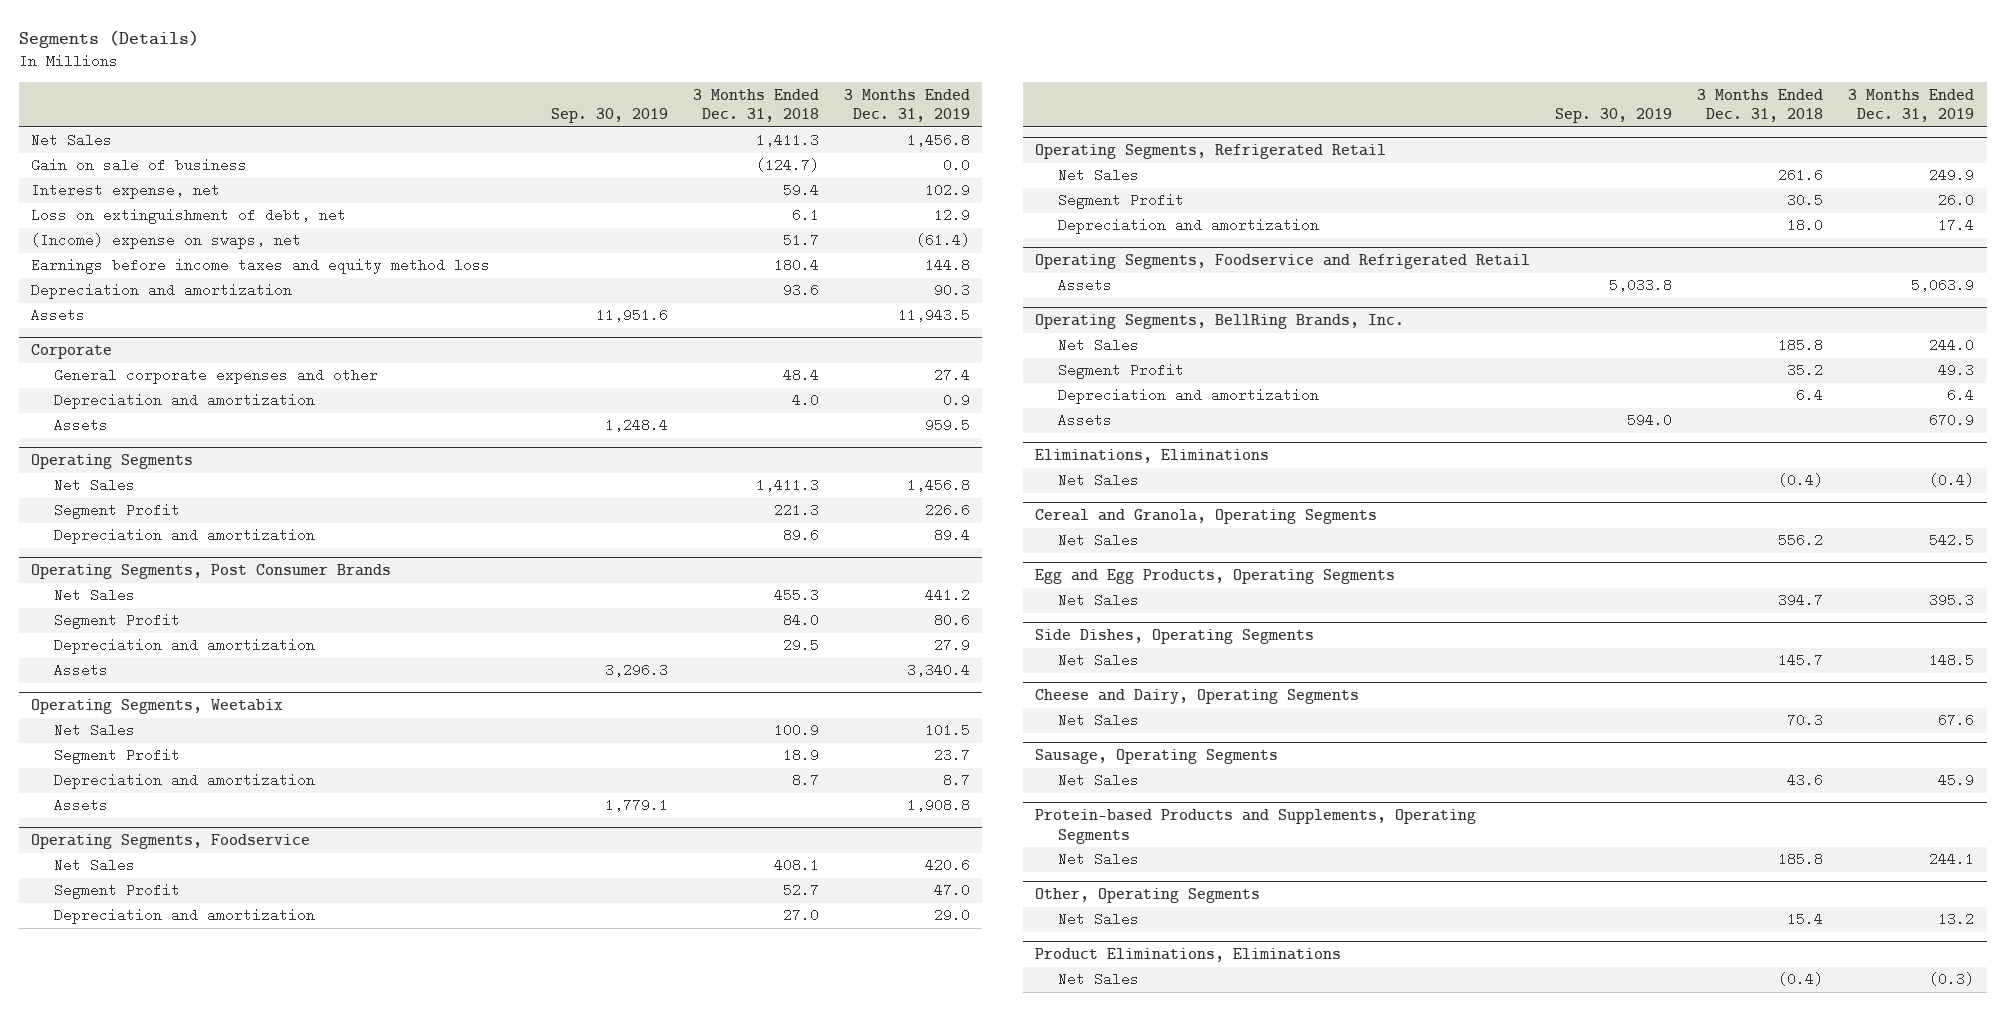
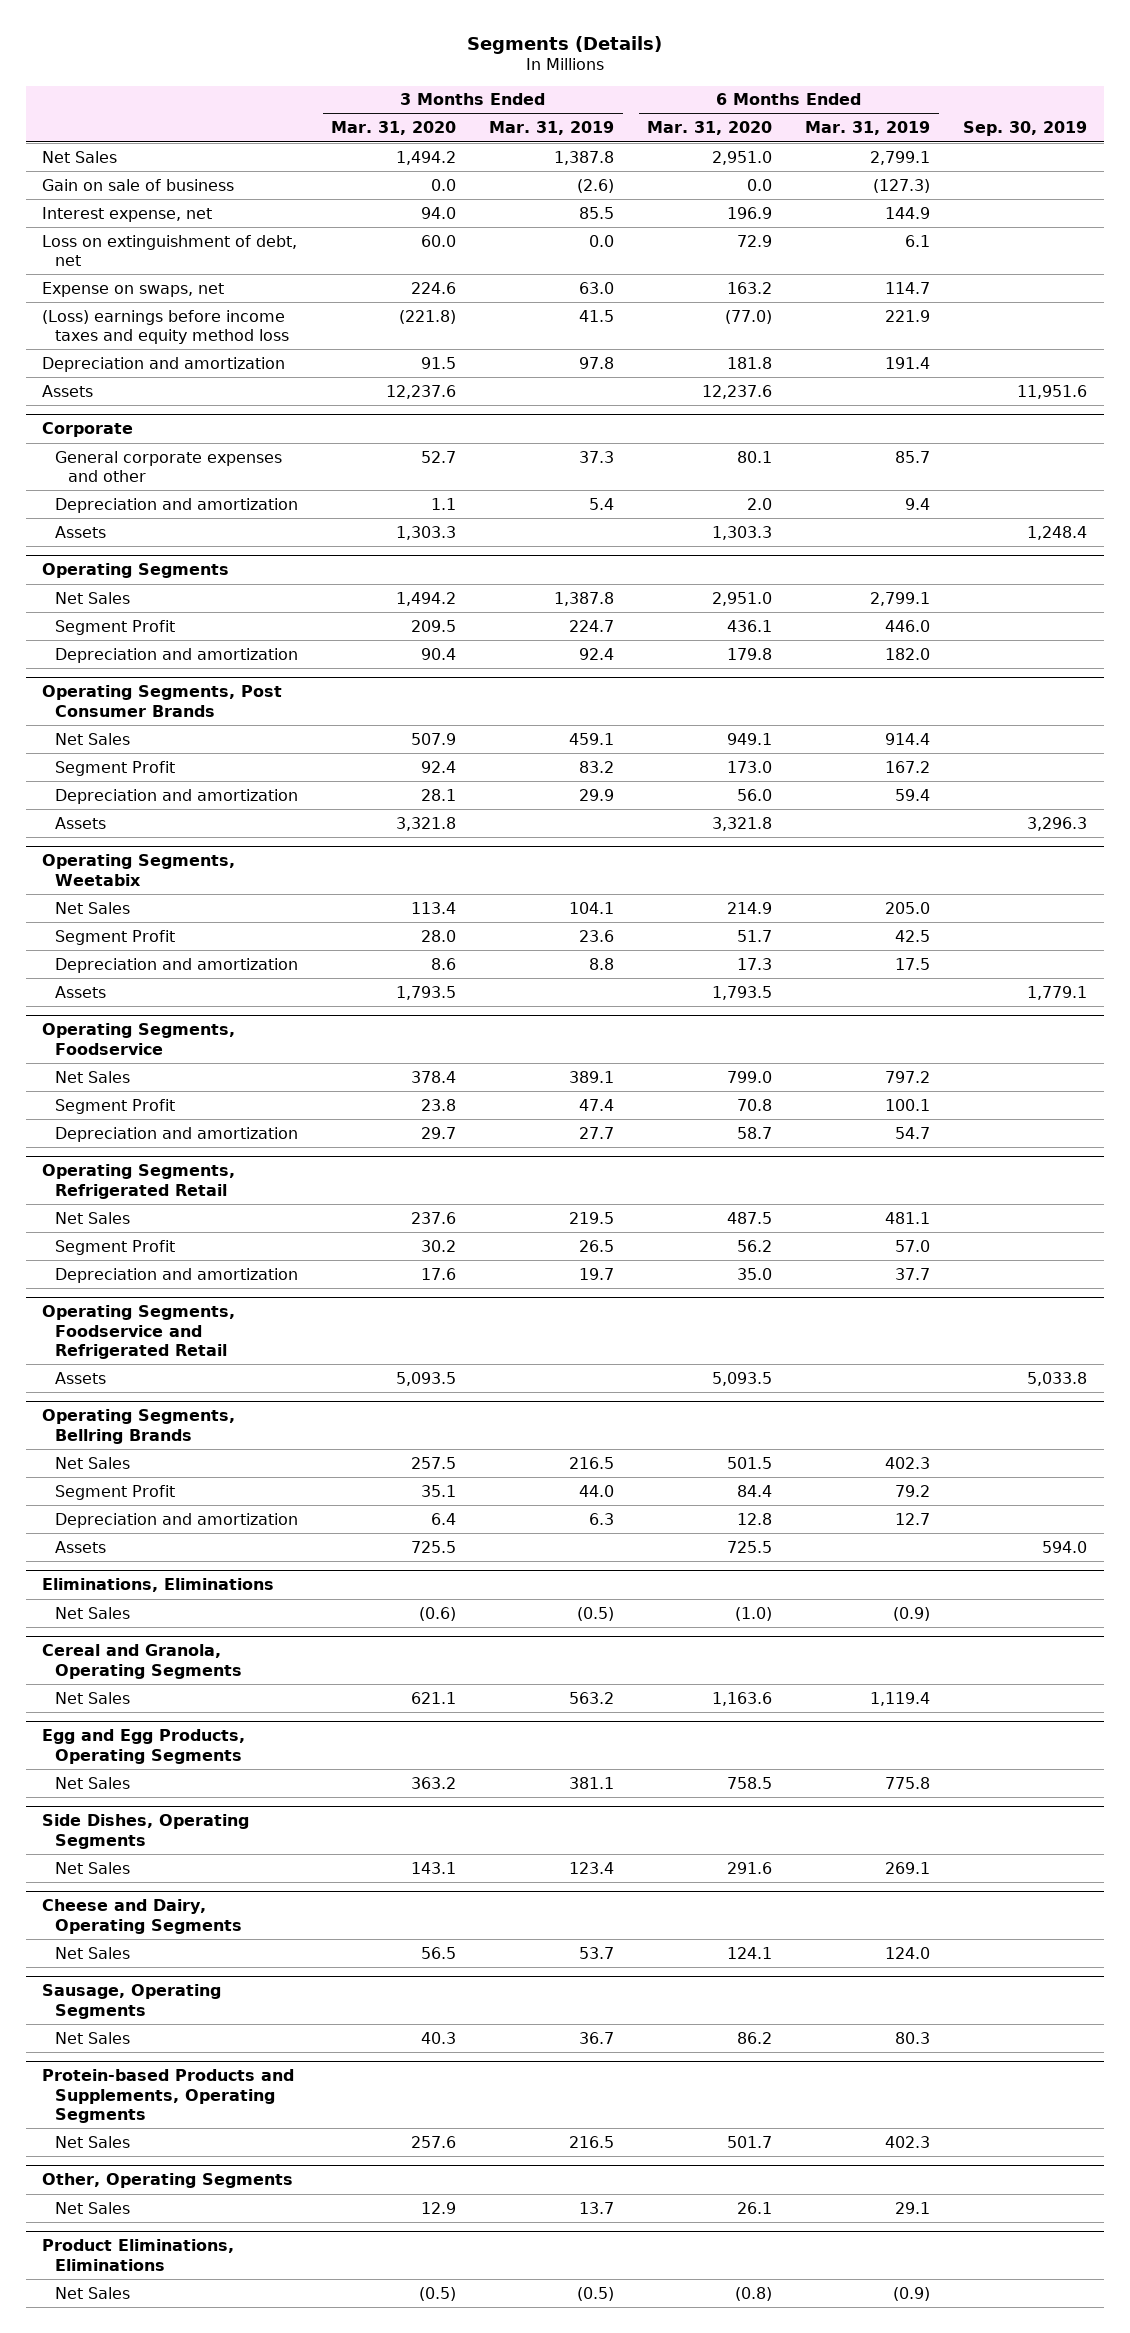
- | Sep. 30, 2019 | 3 Months Ended Dec. 31, 2018 | 3 Months Ended Dec. 31, 2019
+ | 3 Months Ended Mar. 31, 2020 | 3 Months Ended Mar. 31, 2019 | 6 Months Ended Mar. 31, 2020 | 6 Months Ended Mar. 31, 2019 | Sep. 30, 2019
- (Income) expense on swaps, net | | 51.7 | (61.4)
- Earnings before income taxes and equity method loss | | 180.4 | 144.8
+ Expense on swaps, net | 224.6 | 63.0 | 163.2 | 114.7 |
+ (Loss) earnings before income taxes and equity method loss | (221.8) | 41.5 | (77.0) | 221.9 |
- Operating Segments, BellRing Brands, Inc.
+ Operating Segments, Bellring Brands

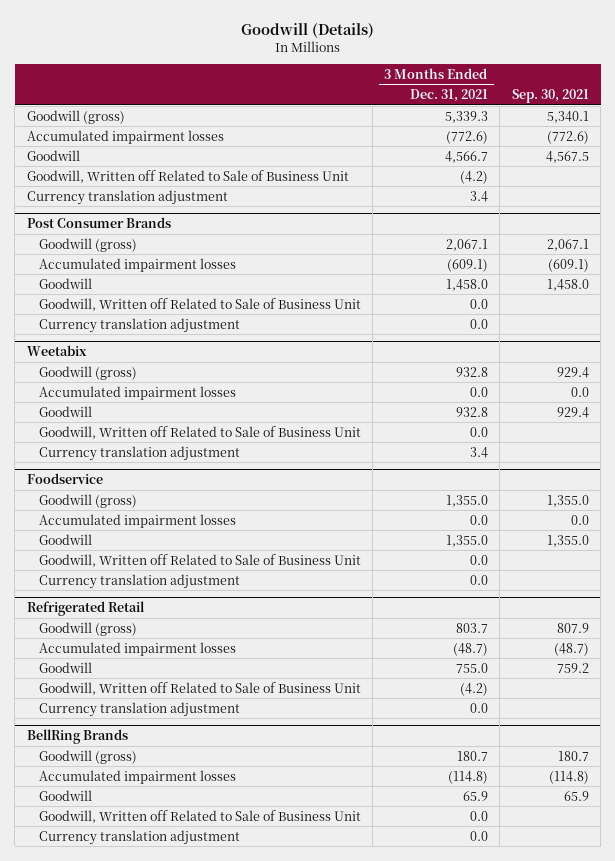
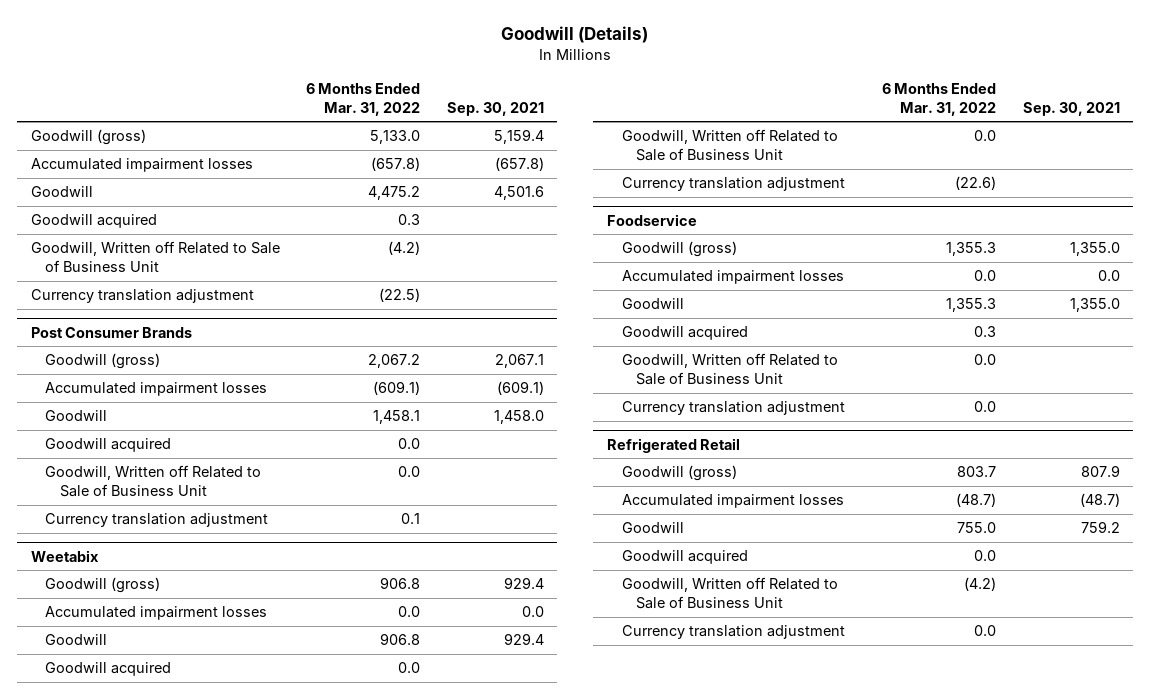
- | 3 Months Ended Dec. 31, 2021 | Sep. 30, 2021
+ | 6 Months Ended Mar. 31, 2022 | Sep. 30, 2021
- Goodwill (gross) | 5,339.3 | 5,340.1
- Accumulated impairment losses | (772.6) | (772.6)
- Goodwill | 4,566.7 | 4,567.5
+ Goodwill (gross) | 5,133.0 | 5,159.4
+ Accumulated impairment losses | (657.8) | (657.8)
+ Goodwill | 4,475.2 | 4,501.6
+ Goodwill acquired | 0.3 |
@ Post Consumer Brands
+ Goodwill acquired | 0.0 |
@ Weetabix
+ Goodwill acquired | 0.0 |
@ Foodservice
+ Goodwill acquired | 0.3 |
@ Refrigerated Retail
+ Goodwill acquired | 0.0 |
- BellRing Brands
- Goodwill (gross) | 180.7 | 180.7
- Accumulated impairment losses | (114.8) | (114.8)
- Goodwill | 65.9 | 65.9
- Goodwill, Written off Related to Sale of Business Unit | 0.0 |
- Currency translation adjustment | 0.0 |

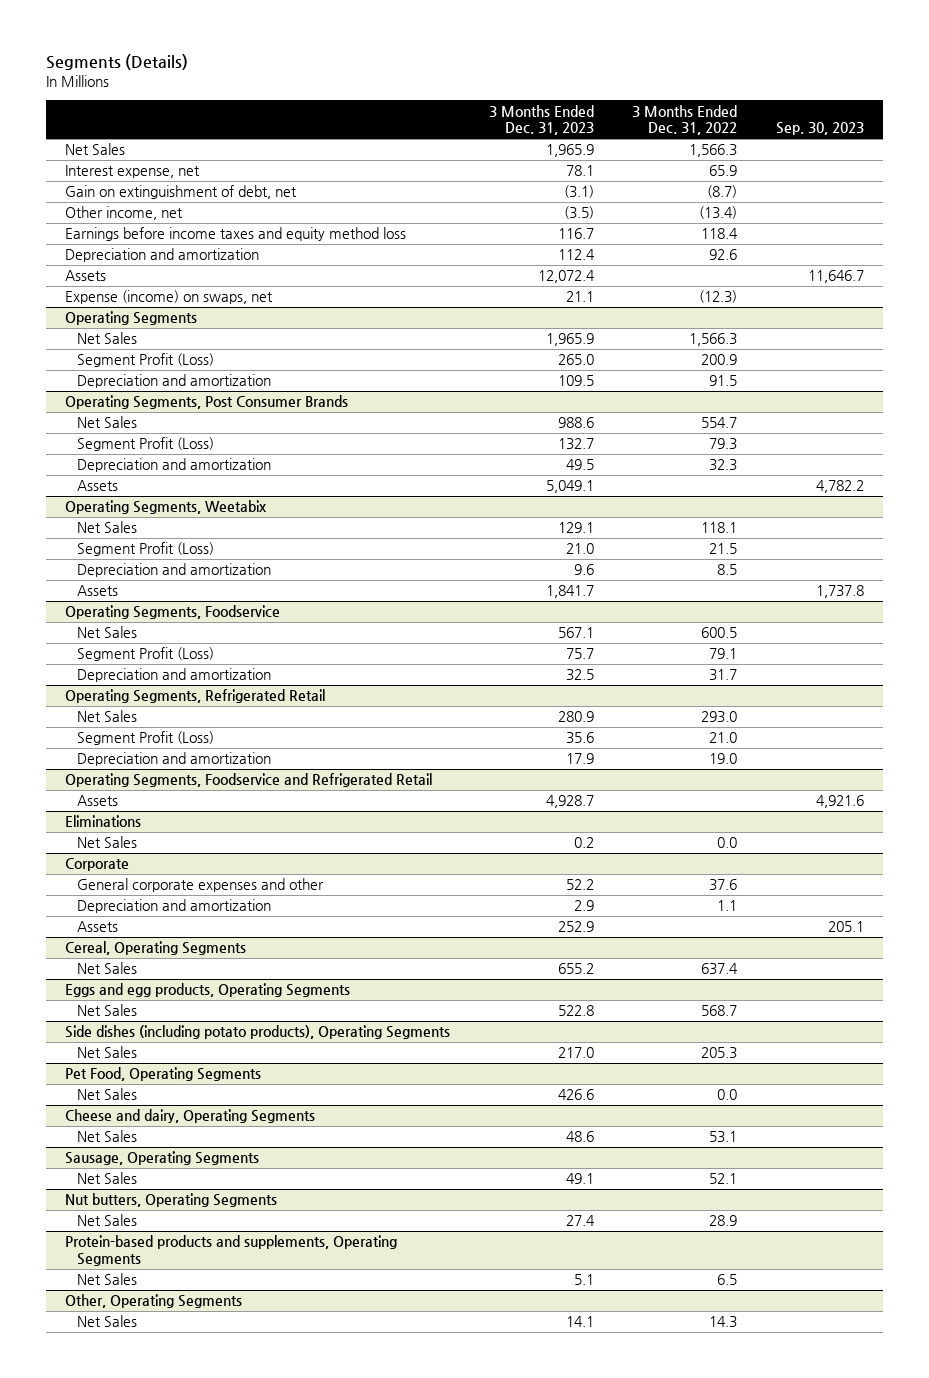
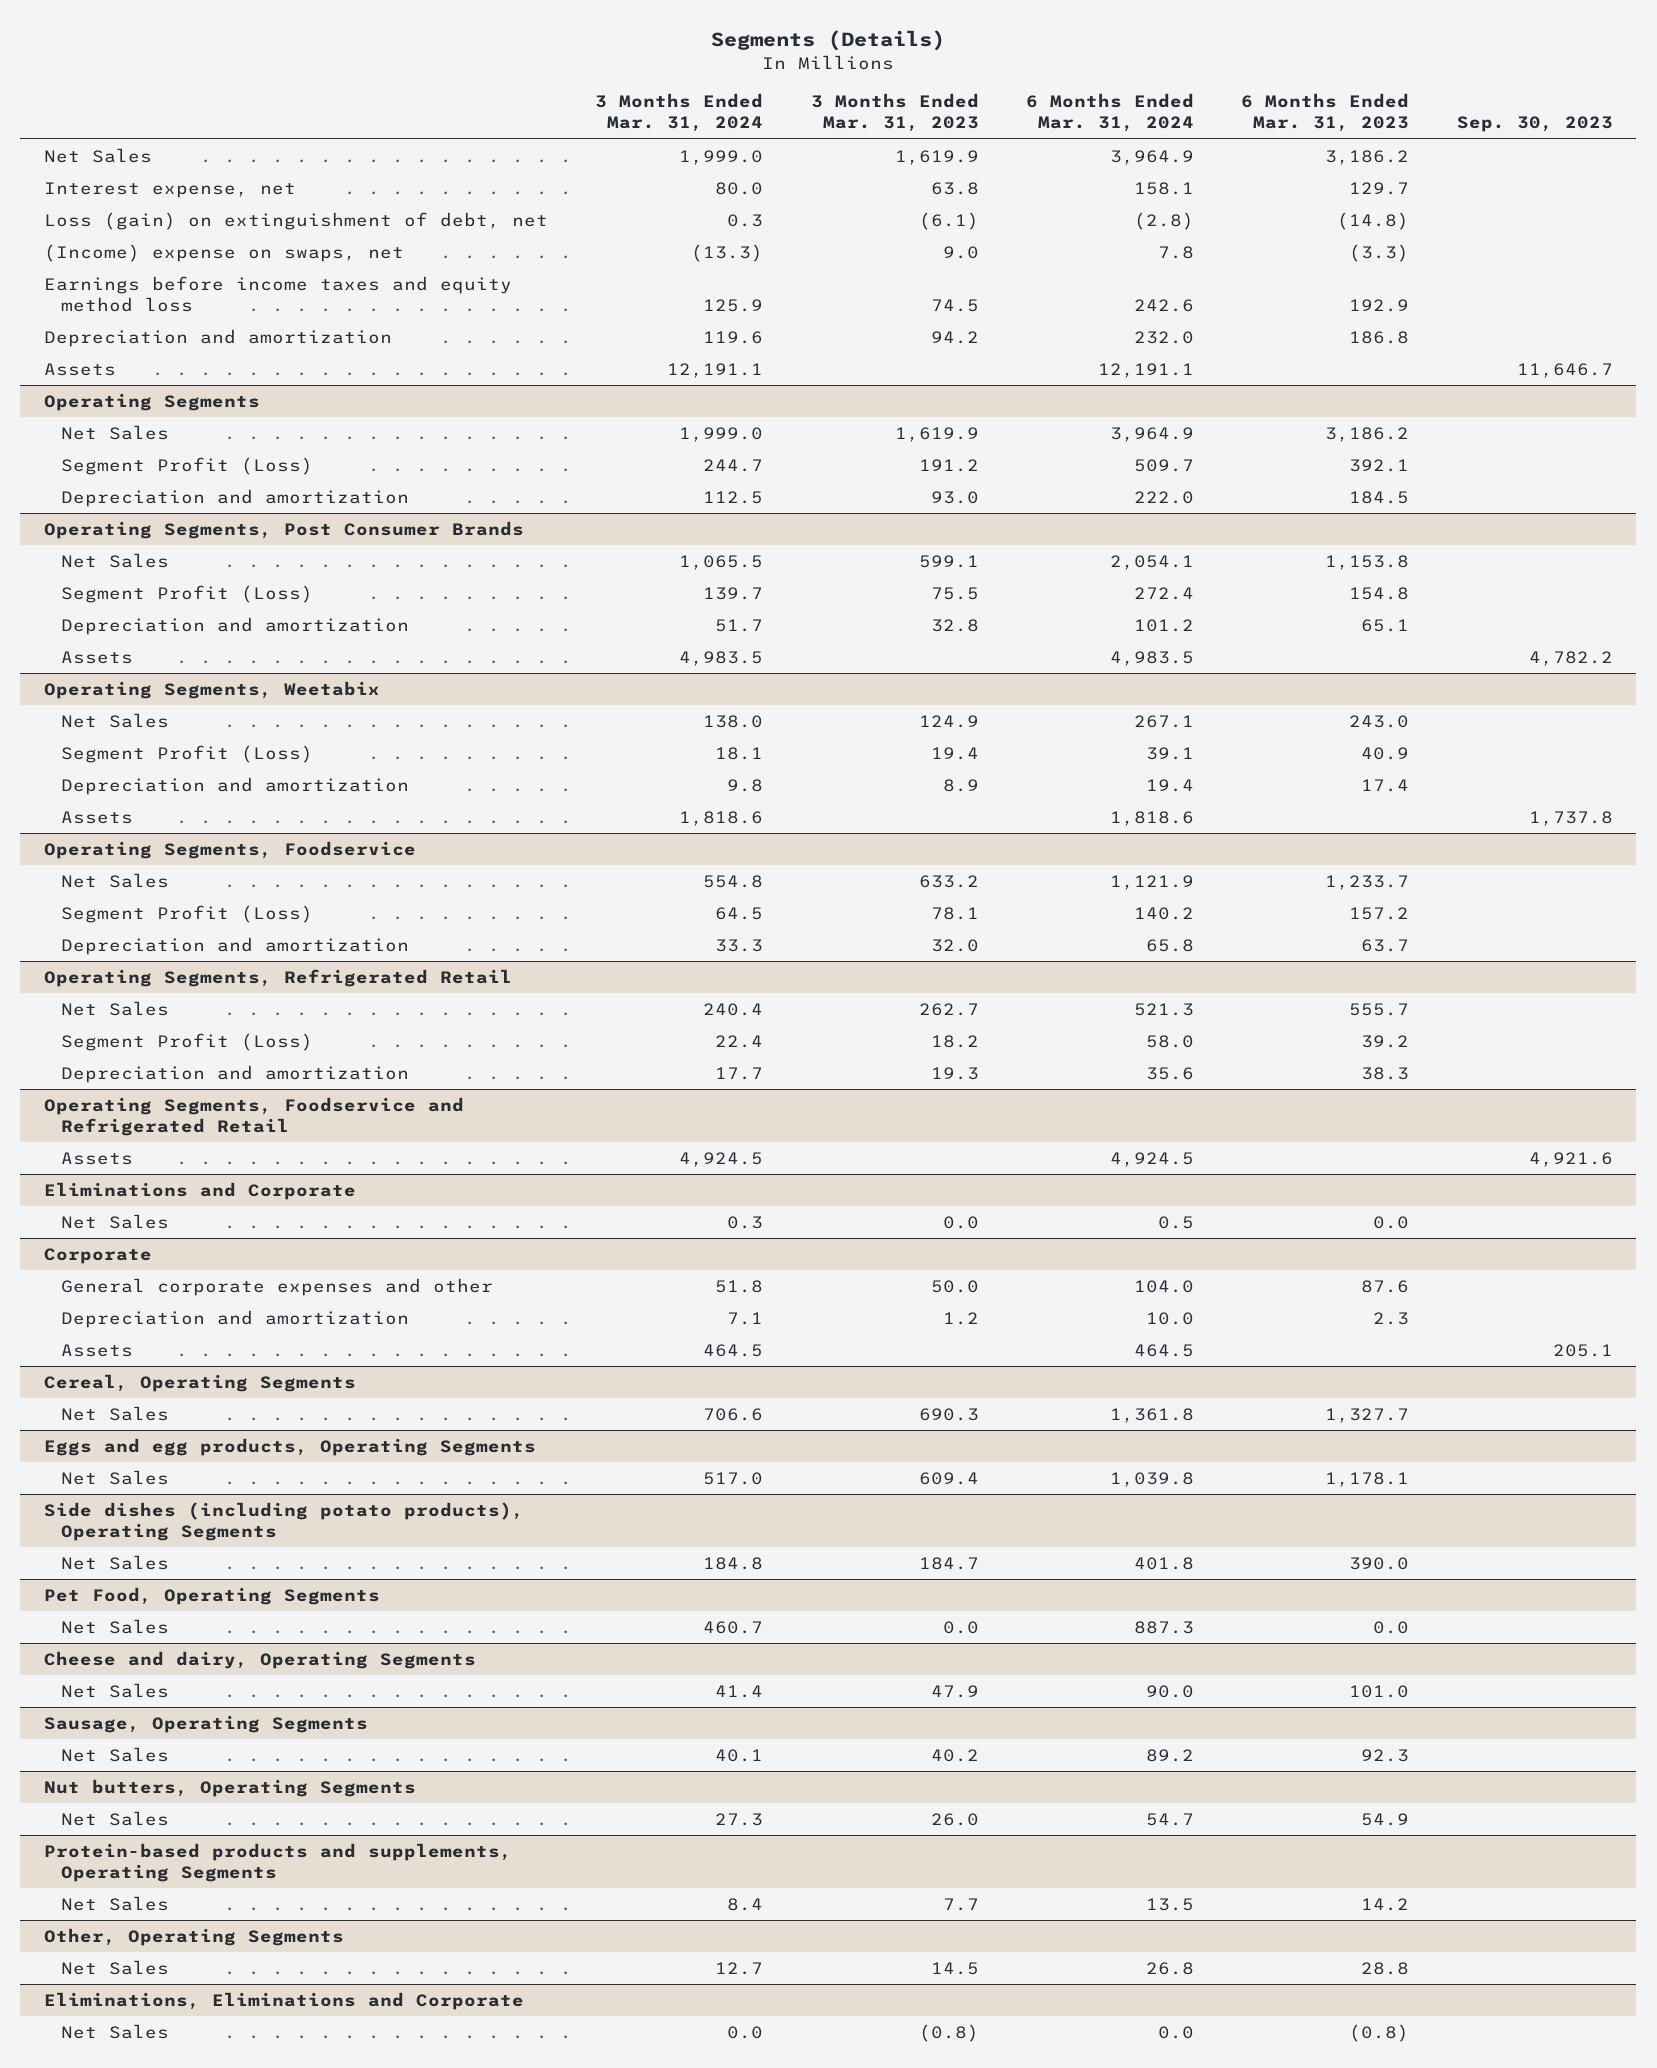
- | 3 Months Ended Dec. 31, 2023 | 3 Months Ended Dec. 31, 2022 | Sep. 30, 2023
+ | 3 Months Ended Mar. 31, 2024 | 3 Months Ended Mar. 31, 2023 | 6 Months Ended Mar. 31, 2024 | 6 Months Ended Mar. 31, 2023 | Sep. 30, 2023
- Gain on extinguishment of debt, net | (3.1) | (8.7) |
- Other income, net | (3.5) | (13.4) |
+ Loss (gain) on extinguishment of debt, net | 0.3 | (6.1) | (2.8) | (14.8) |
+ (Income) expense on swaps, net | (13.3) | 9.0 | 7.8 | (3.3) |
- Expense (income) on swaps, net | 21.1 | (12.3) |
- Eliminations
+ Eliminations and Corporate
+ Eliminations, Eliminations and Corporate
+ Net Sales | 0.0 | (0.8) | 0.0 | (0.8) |

